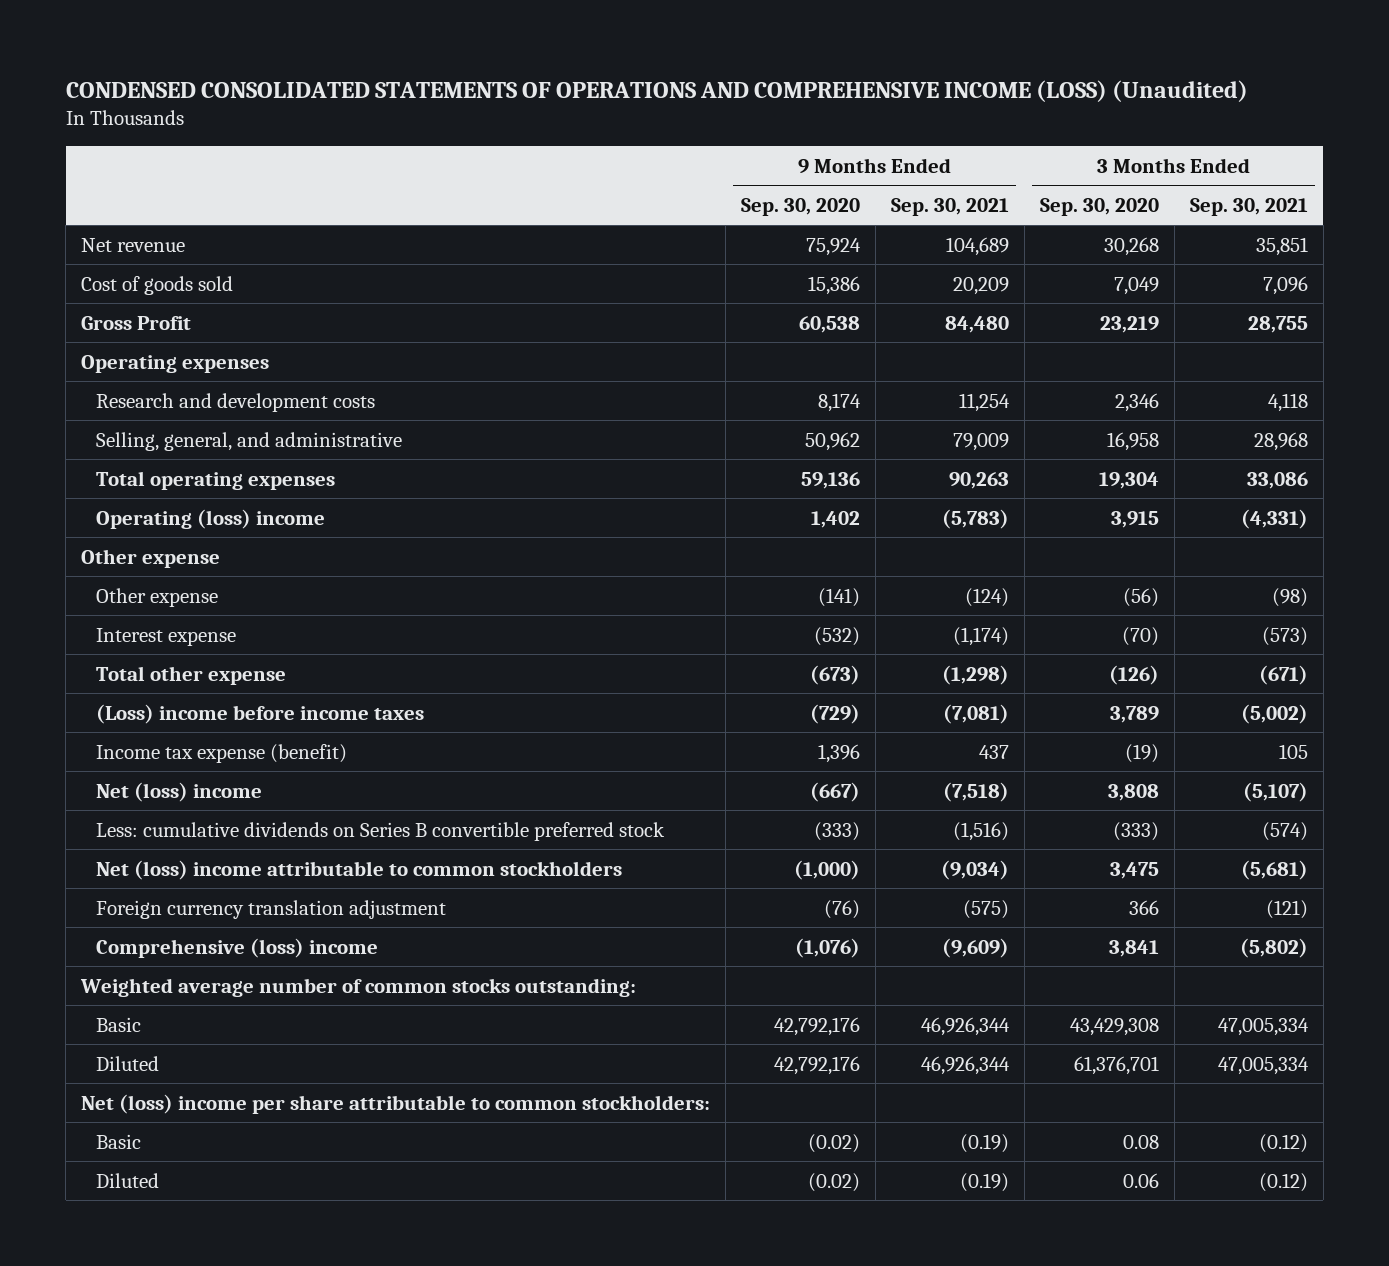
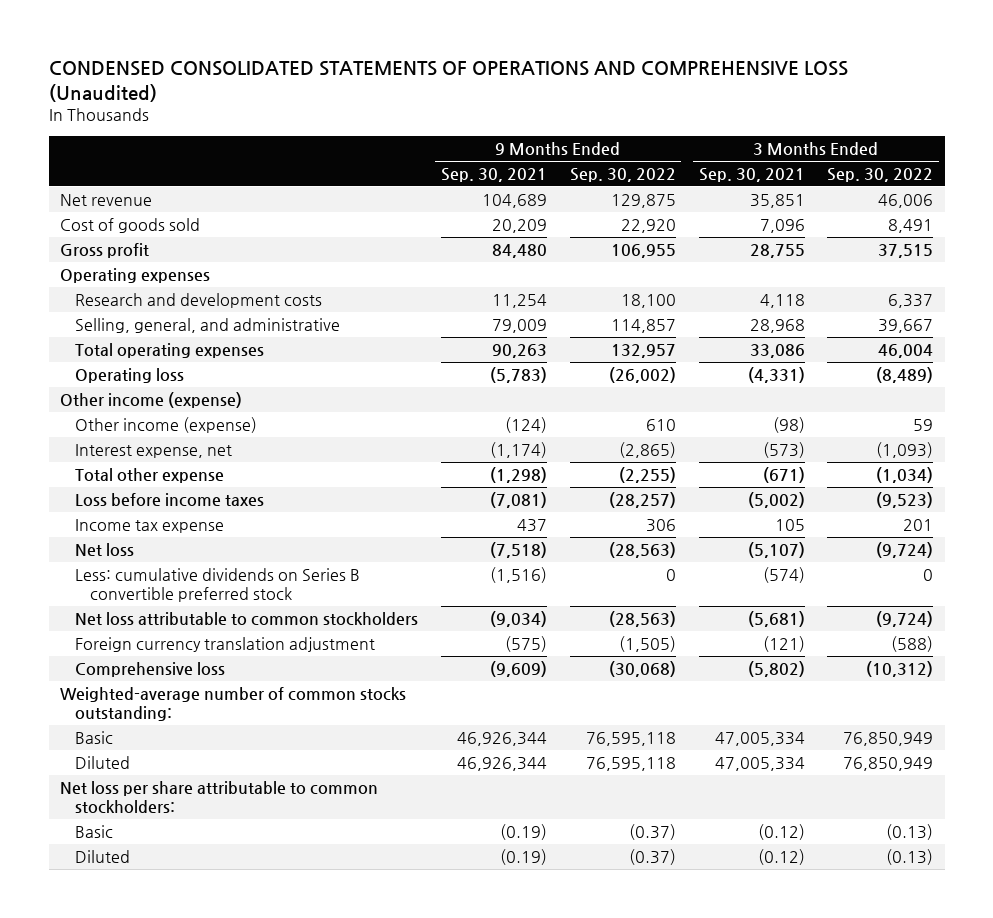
- CONDENSED CONSOLIDATED STATEMENTS OF OPERATIONS AND COMPREHENSIVE INCOME (LOSS) (Unaudited)
+ CONDENSED CONSOLIDATED STATEMENTS OF OPERATIONS AND COMPREHENSIVE LOSS (Unaudited)
- | 9 Months Ended Sep. 30, 2020 | 9 Months Ended Sep. 30, 2021 | 3 Months Ended Sep. 30, 2020 | 3 Months Ended Sep. 30, 2021
+ | 9 Months Ended Sep. 30, 2021 | 9 Months Ended Sep. 30, 2022 | 3 Months Ended Sep. 30, 2021 | 3 Months Ended Sep. 30, 2022
- Gross Profit | 60,538 | 84,480 | 23,219 | 28,755
+ Gross profit | 84,480 | 106,955 | 28,755 | 37,515
- Operating (loss) income | 1,402 | (5,783) | 3,915 | (4,331)
- Other expense
- Other expense | (141) | (124) | (56) | (98)
- Interest expense | (532) | (1,174) | (70) | (573)
+ Operating loss | (5,783) | (26,002) | (4,331) | (8,489)
+ Other income (expense)
+ Other income (expense) | (124) | 610 | (98) | 59
+ Interest expense, net | (1,174) | (2,865) | (573) | (1,093)
- (Loss) income before income taxes | (729) | (7,081) | 3,789 | (5,002)
- Income tax expense (benefit) | 1,396 | 437 | (19) | 105
- Net (loss) income | (667) | (7,518) | 3,808 | (5,107)
+ Loss before income taxes | (7,081) | (28,257) | (5,002) | (9,523)
+ Income tax expense | 437 | 306 | 105 | 201
+ Net loss | (7,518) | (28,563) | (5,107) | (9,724)
- Net (loss) income attributable to common stockholders | (1,000) | (9,034) | 3,475 | (5,681)
+ Net loss attributable to common stockholders | (9,034) | (28,563) | (5,681) | (9,724)
- Comprehensive (loss) income | (1,076) | (9,609) | 3,841 | (5,802)
- Weighted average number of common stocks outstanding:
+ Comprehensive loss | (9,609) | (30,068) | (5,802) | (10,312)
+ Weighted-average number of common stocks outstanding:
- Net (loss) income per share attributable to common stockholders:
+ Net loss per share attributable to common stockholders:

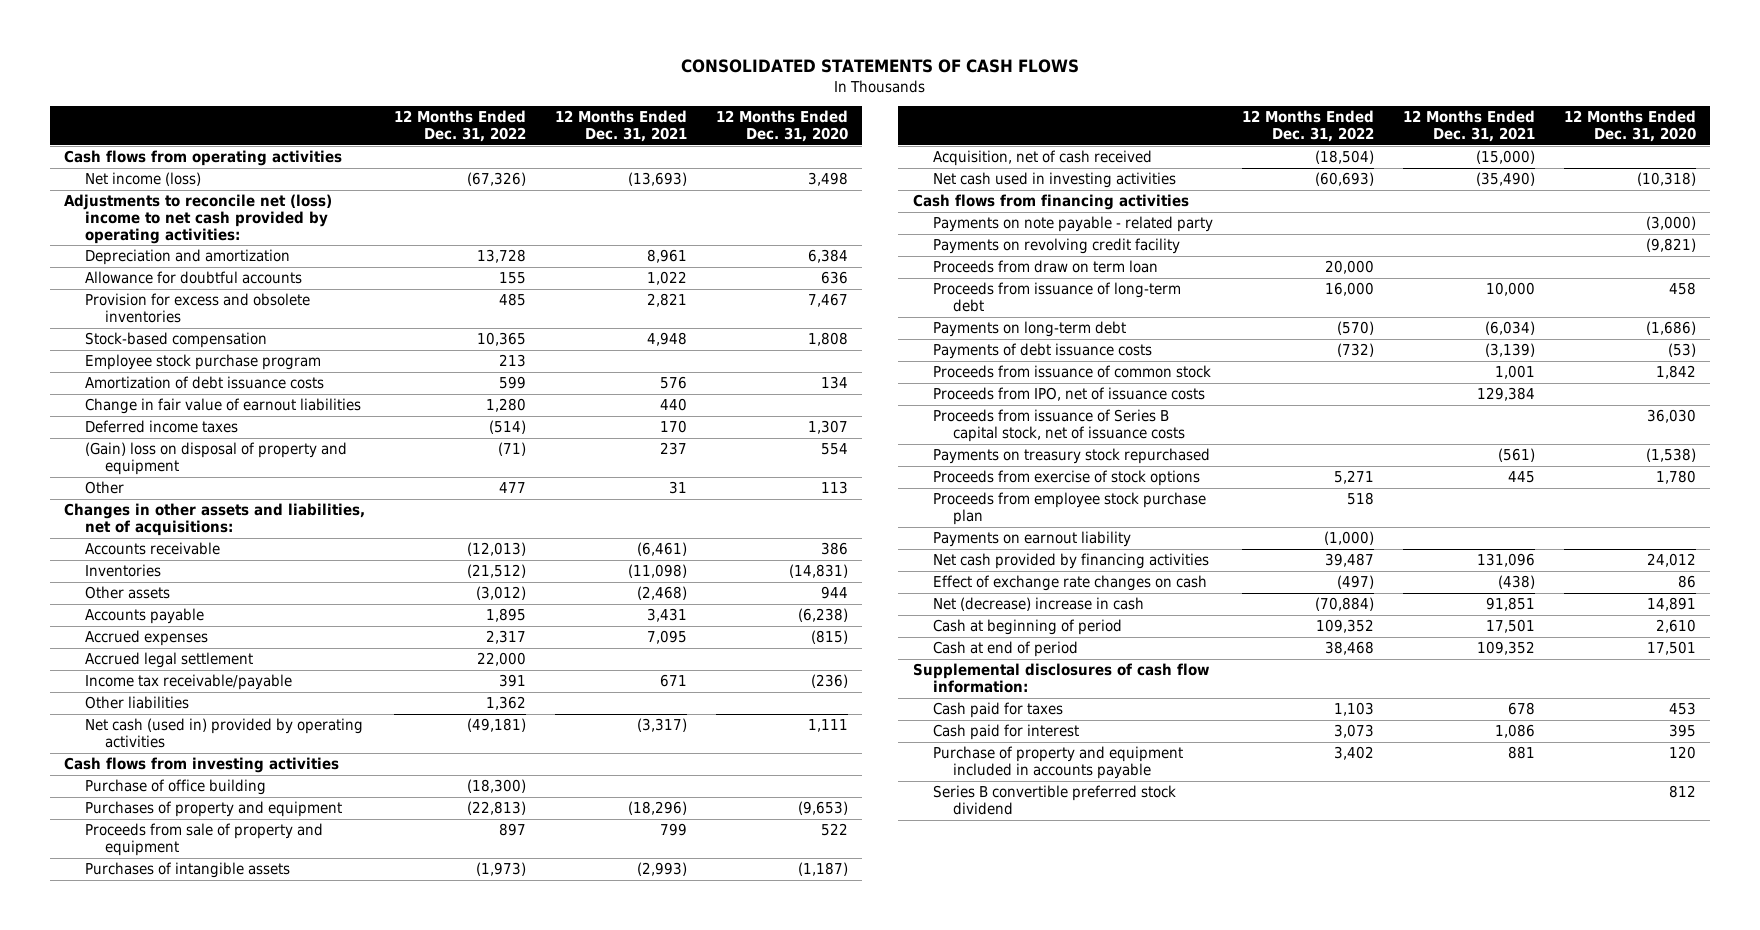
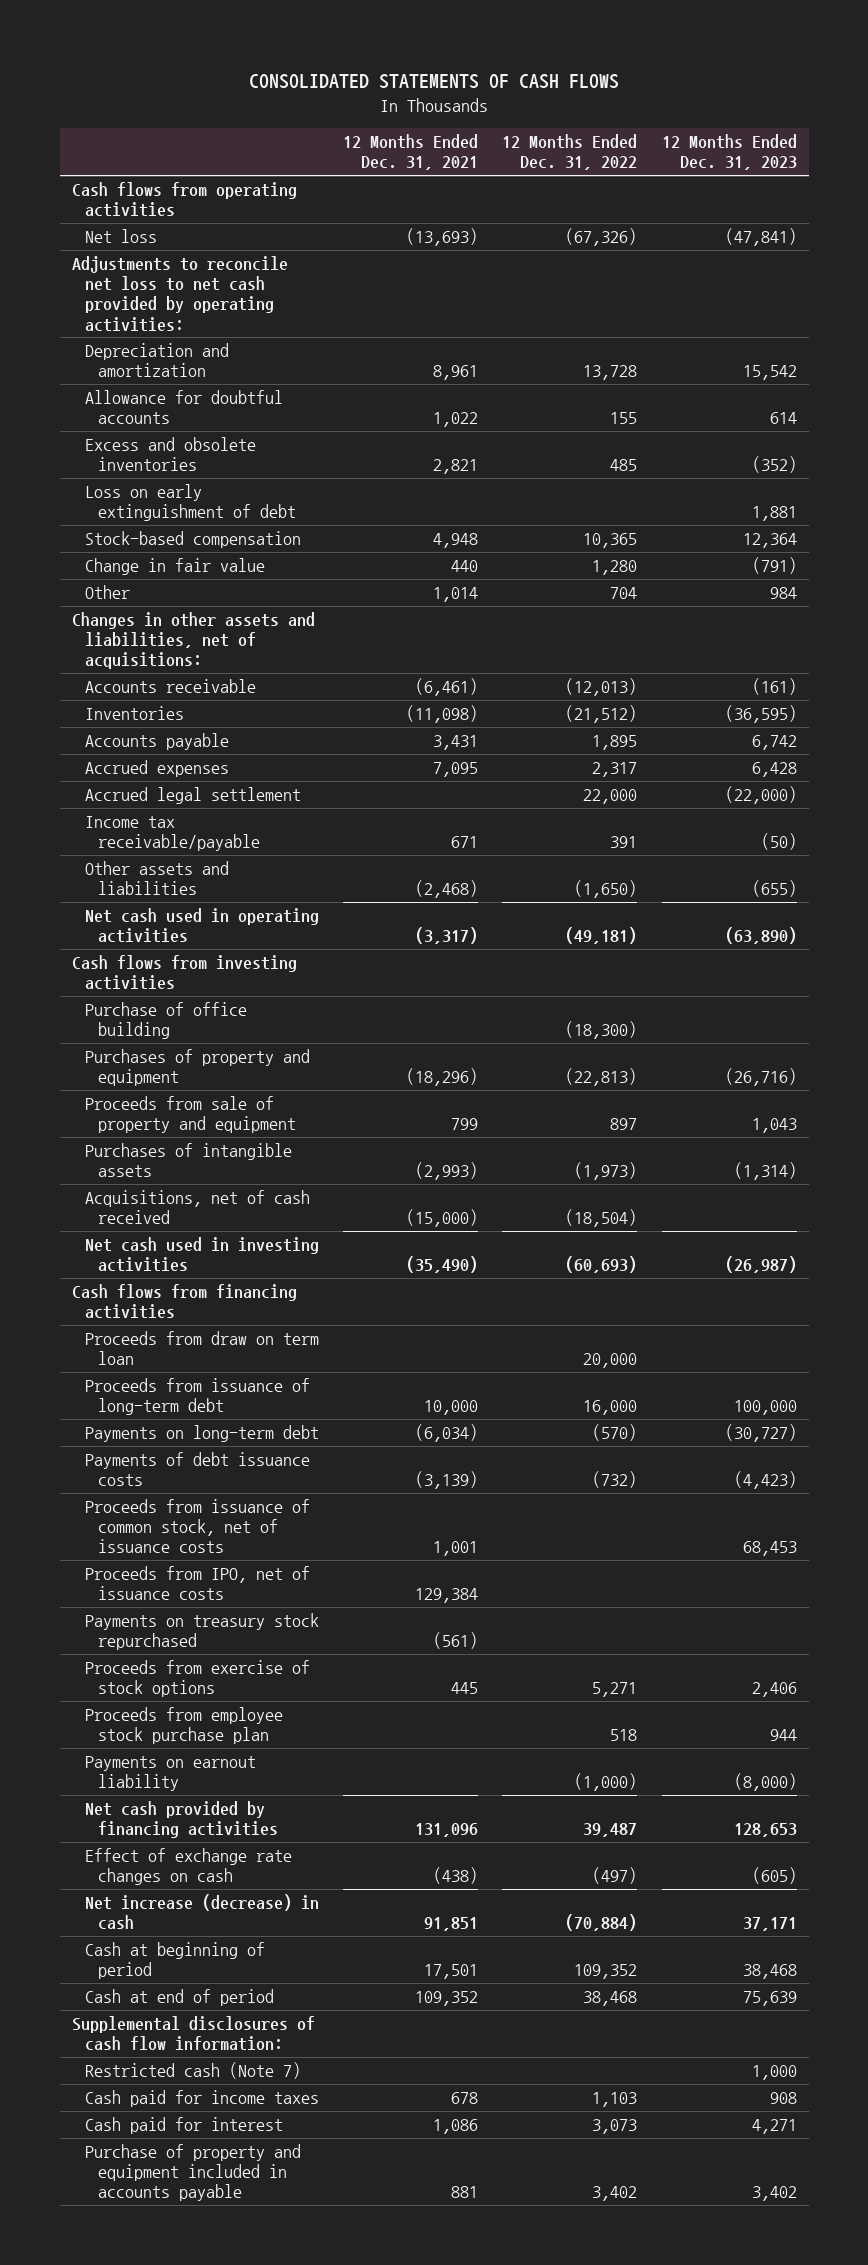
- | 12 Months Ended Dec. 31, 2022 | 12 Months Ended Dec. 31, 2021 | 12 Months Ended Dec. 31, 2020
+ | 12 Months Ended Dec. 31, 2021 | 12 Months Ended Dec. 31, 2022 | 12 Months Ended Dec. 31, 2023
- Net income (loss) | (67,326) | (13,693) | 3,498
- Adjustments to reconcile net (loss) income to net cash provided by operating activities:
+ Net loss | (13,693) | (67,326) | (47,841)
+ Adjustments to reconcile net loss to net cash provided by operating activities:
- Provision for excess and obsolete inventories | 485 | 2,821 | 7,467
+ Excess and obsolete inventories | 2,821 | 485 | (352)
+ Loss on early extinguishment of debt | | | 1,881
- Employee stock purchase program | 213 | |
- Amortization of debt issuance costs | 599 | 576 | 134
- Change in fair value of earnout liabilities | 1,280 | 440 |
- Deferred income taxes | (514) | 170 | 1,307
- (Gain) loss on disposal of property and equipment | (71) | 237 | 554
- Other | 477 | 31 | 113
+ Change in fair value | 440 | 1,280 | (791)
+ Other | 1,014 | 704 | 984
- Other assets | (3,012) | (2,468) | 944
- Other liabilities | 1,362 | |
- Net cash (used in) provided by operating activities | (49,181) | (3,317) | 1,111
+ Other assets and liabilities | (2,468) | (1,650) | (655)
+ Net cash used in operating activities | (3,317) | (49,181) | (63,890)
- Acquisition, net of cash received | (18,504) | (15,000) |
+ Acquisitions, net of cash received | (15,000) | (18,504) |
- Payments on note payable - related party | | | (3,000)
- Payments on revolving credit facility | | | (9,821)
- Proceeds from issuance of common stock | | 1,001 | 1,842
+ Proceeds from issuance of common stock, net of issuance costs | 1,001 | | 68,453
- Proceeds from issuance of Series B capital stock, net of issuance costs | | | 36,030
- Net (decrease) increase in cash | (70,884) | 91,851 | 14,891
+ Net increase (decrease) in cash | 91,851 | (70,884) | 37,171
- Cash paid for taxes | 1,103 | 678 | 453
+ Restricted cash (Note 7) | | | 1,000
+ Cash paid for income taxes | 678 | 1,103 | 908
- Series B convertible preferred stock dividend | | | 812

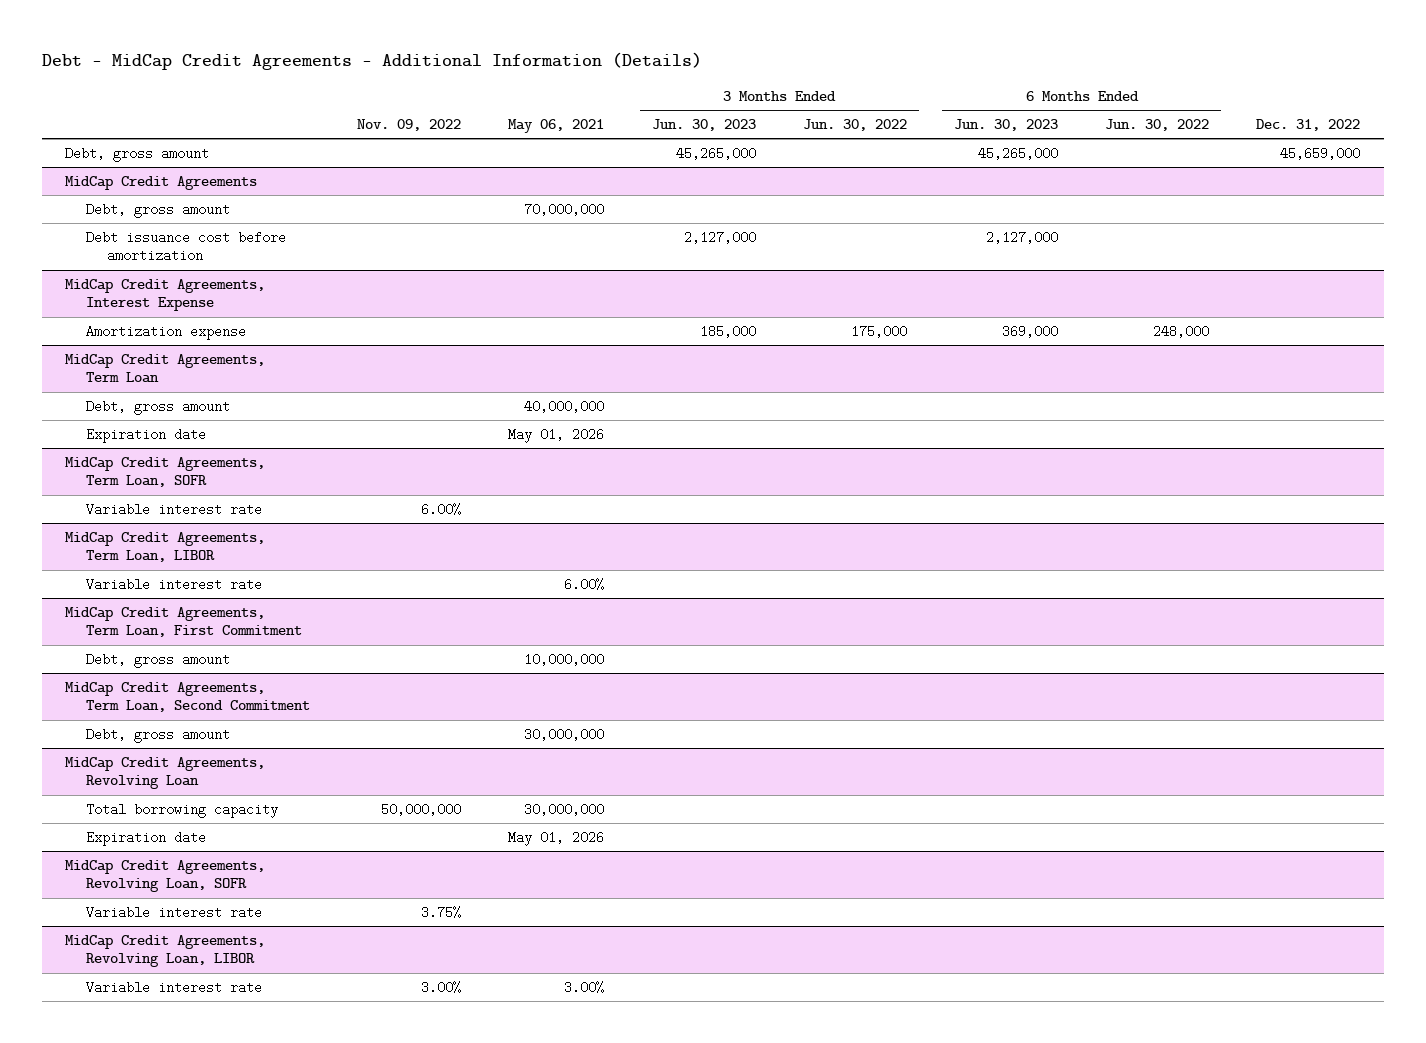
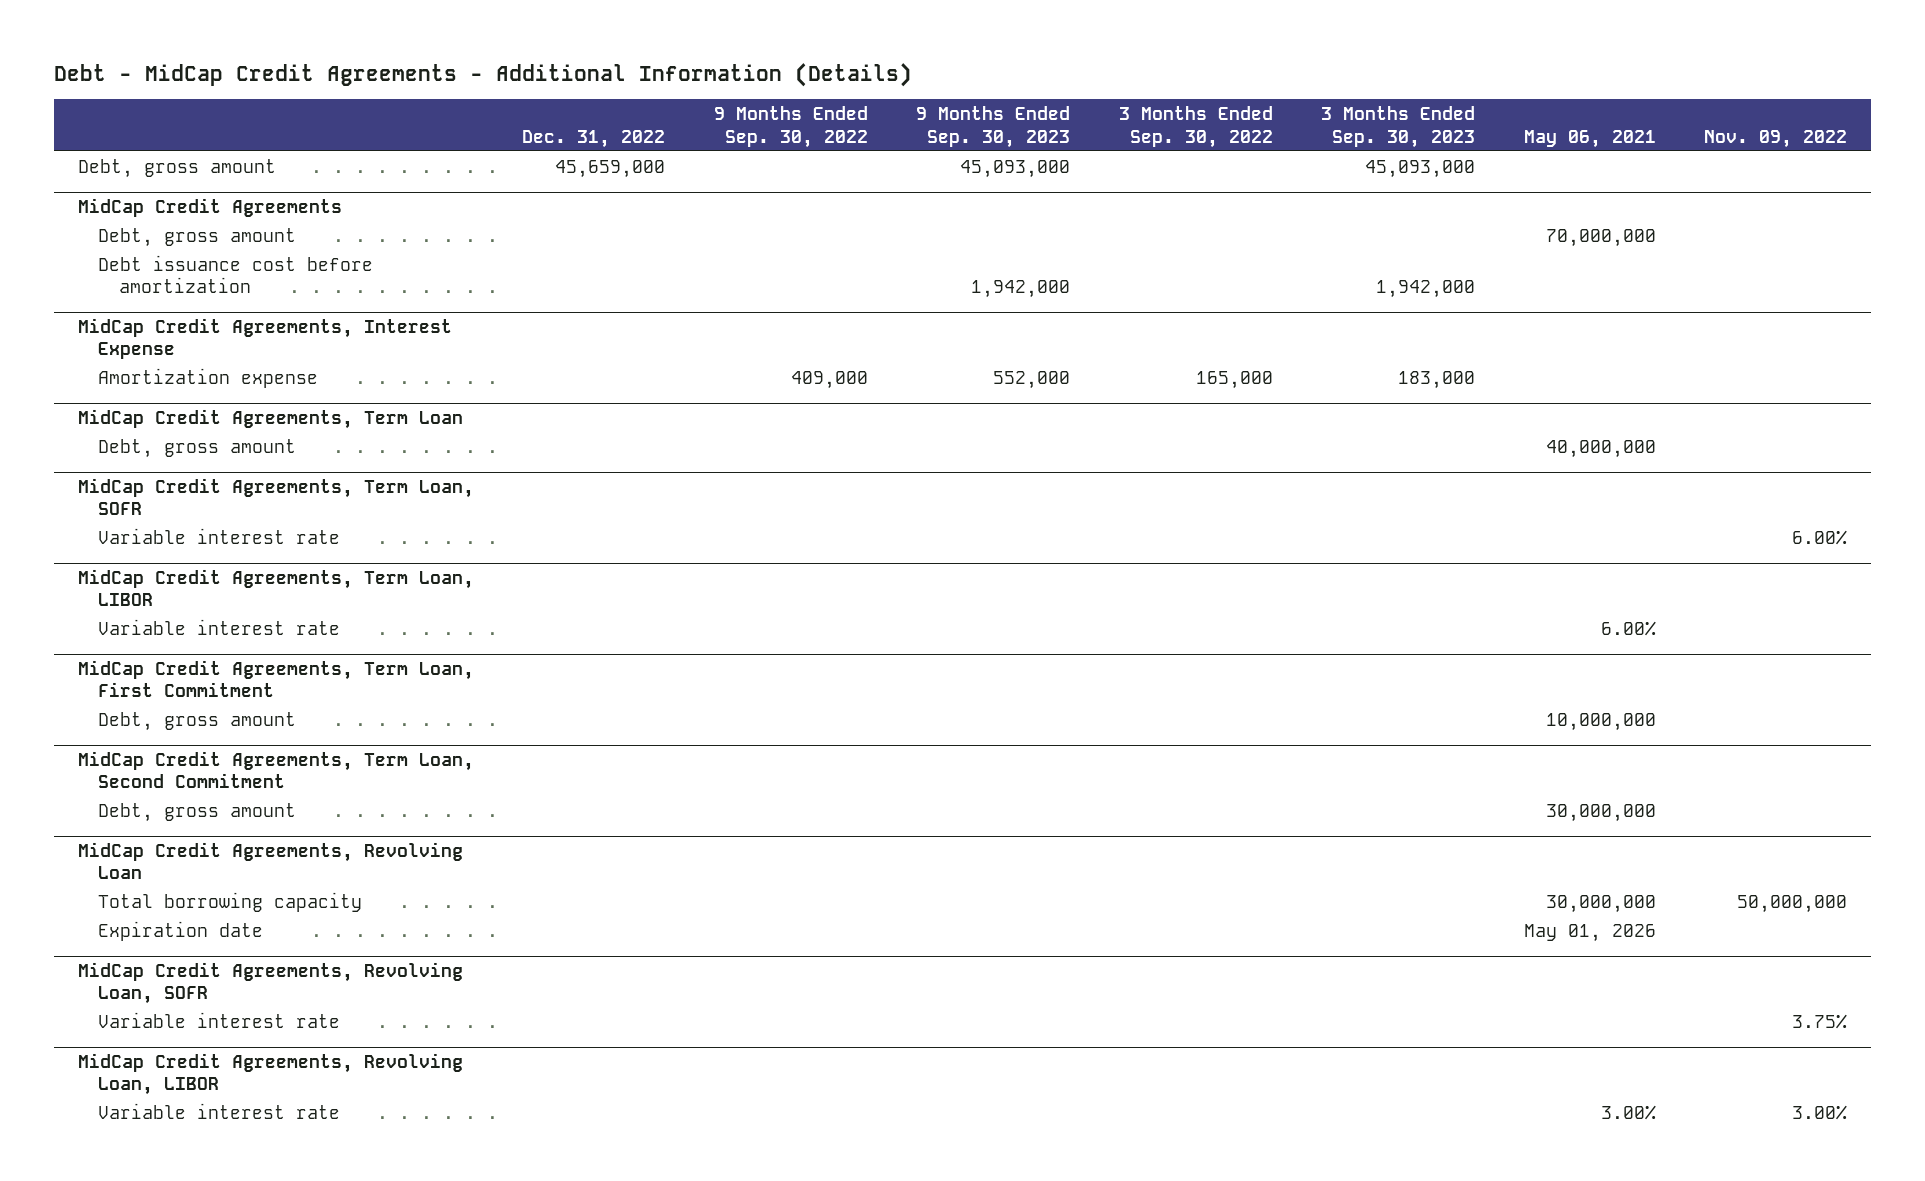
- | Nov. 09, 2022 | May 06, 2021 | 3 Months Ended Jun. 30, 2023 | 3 Months Ended Jun. 30, 2022 | 6 Months Ended Jun. 30, 2023 | 6 Months Ended Jun. 30, 2022 | Dec. 31, 2022
+ | Dec. 31, 2022 | 9 Months Ended Sep. 30, 2022 | 9 Months Ended Sep. 30, 2023 | 3 Months Ended Sep. 30, 2022 | 3 Months Ended Sep. 30, 2023 | May 06, 2021 | Nov. 09, 2022
@ MidCap Credit Agreements, Term Loan
- Expiration date | | May 01, 2026 | | | | |

